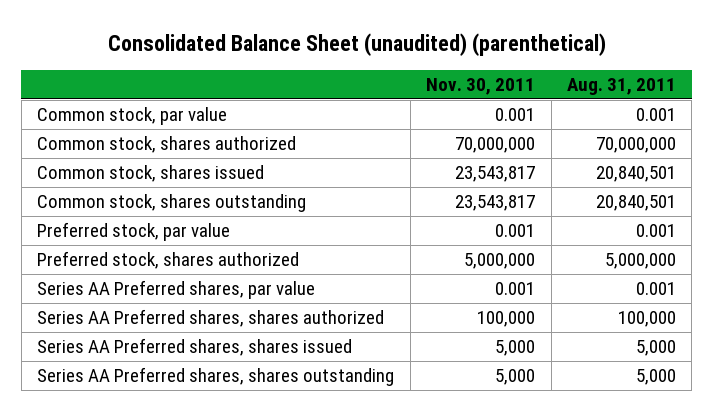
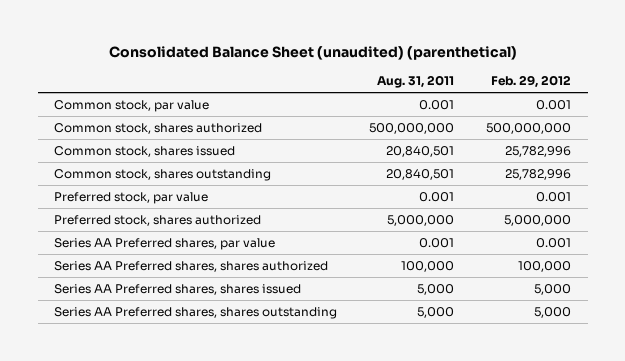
- | Nov. 30, 2011 | Aug. 31, 2011
+ | Aug. 31, 2011 | Feb. 29, 2012
- Common stock, shares authorized | 70,000,000 | 70,000,000
+ Common stock, shares authorized | 500,000,000 | 500,000,000

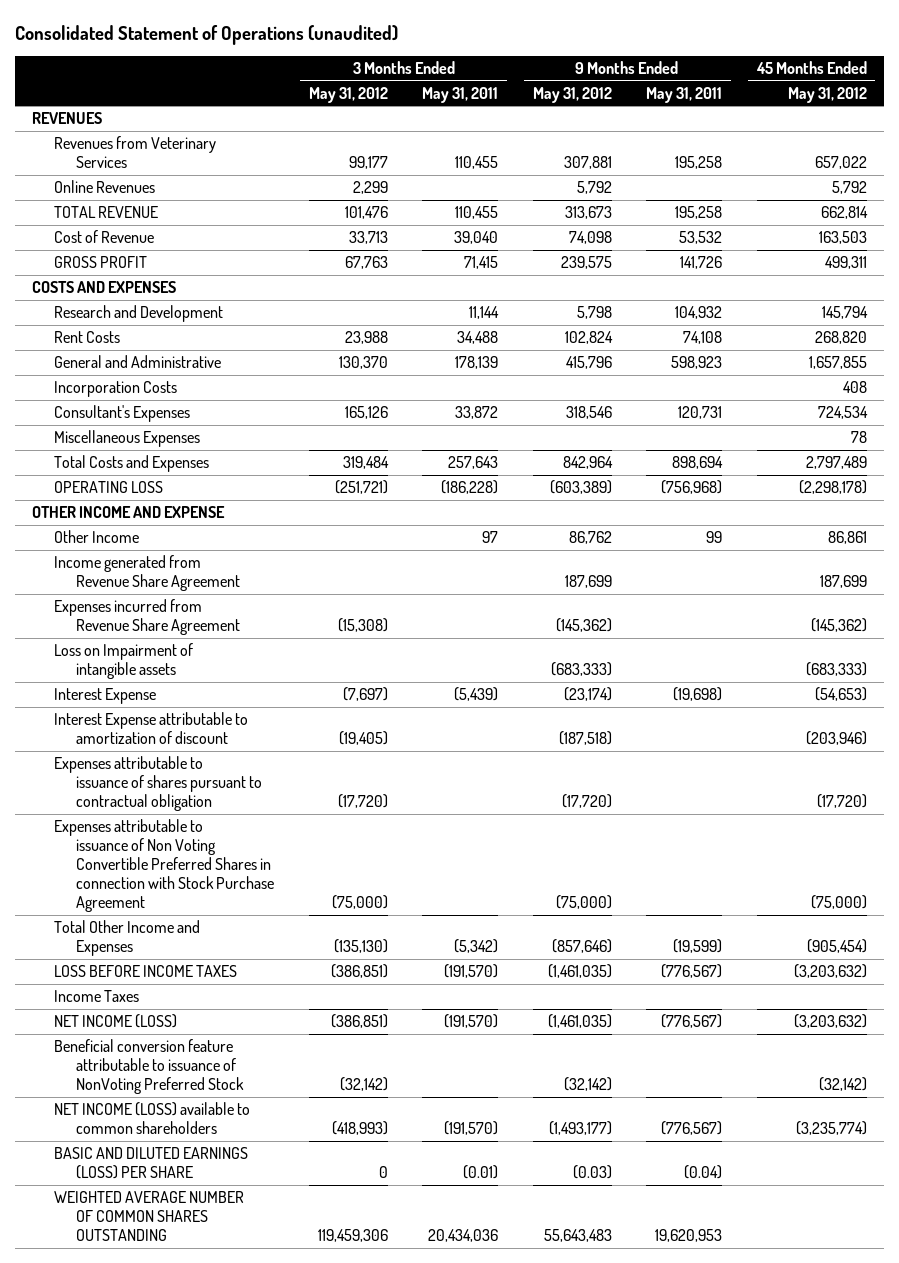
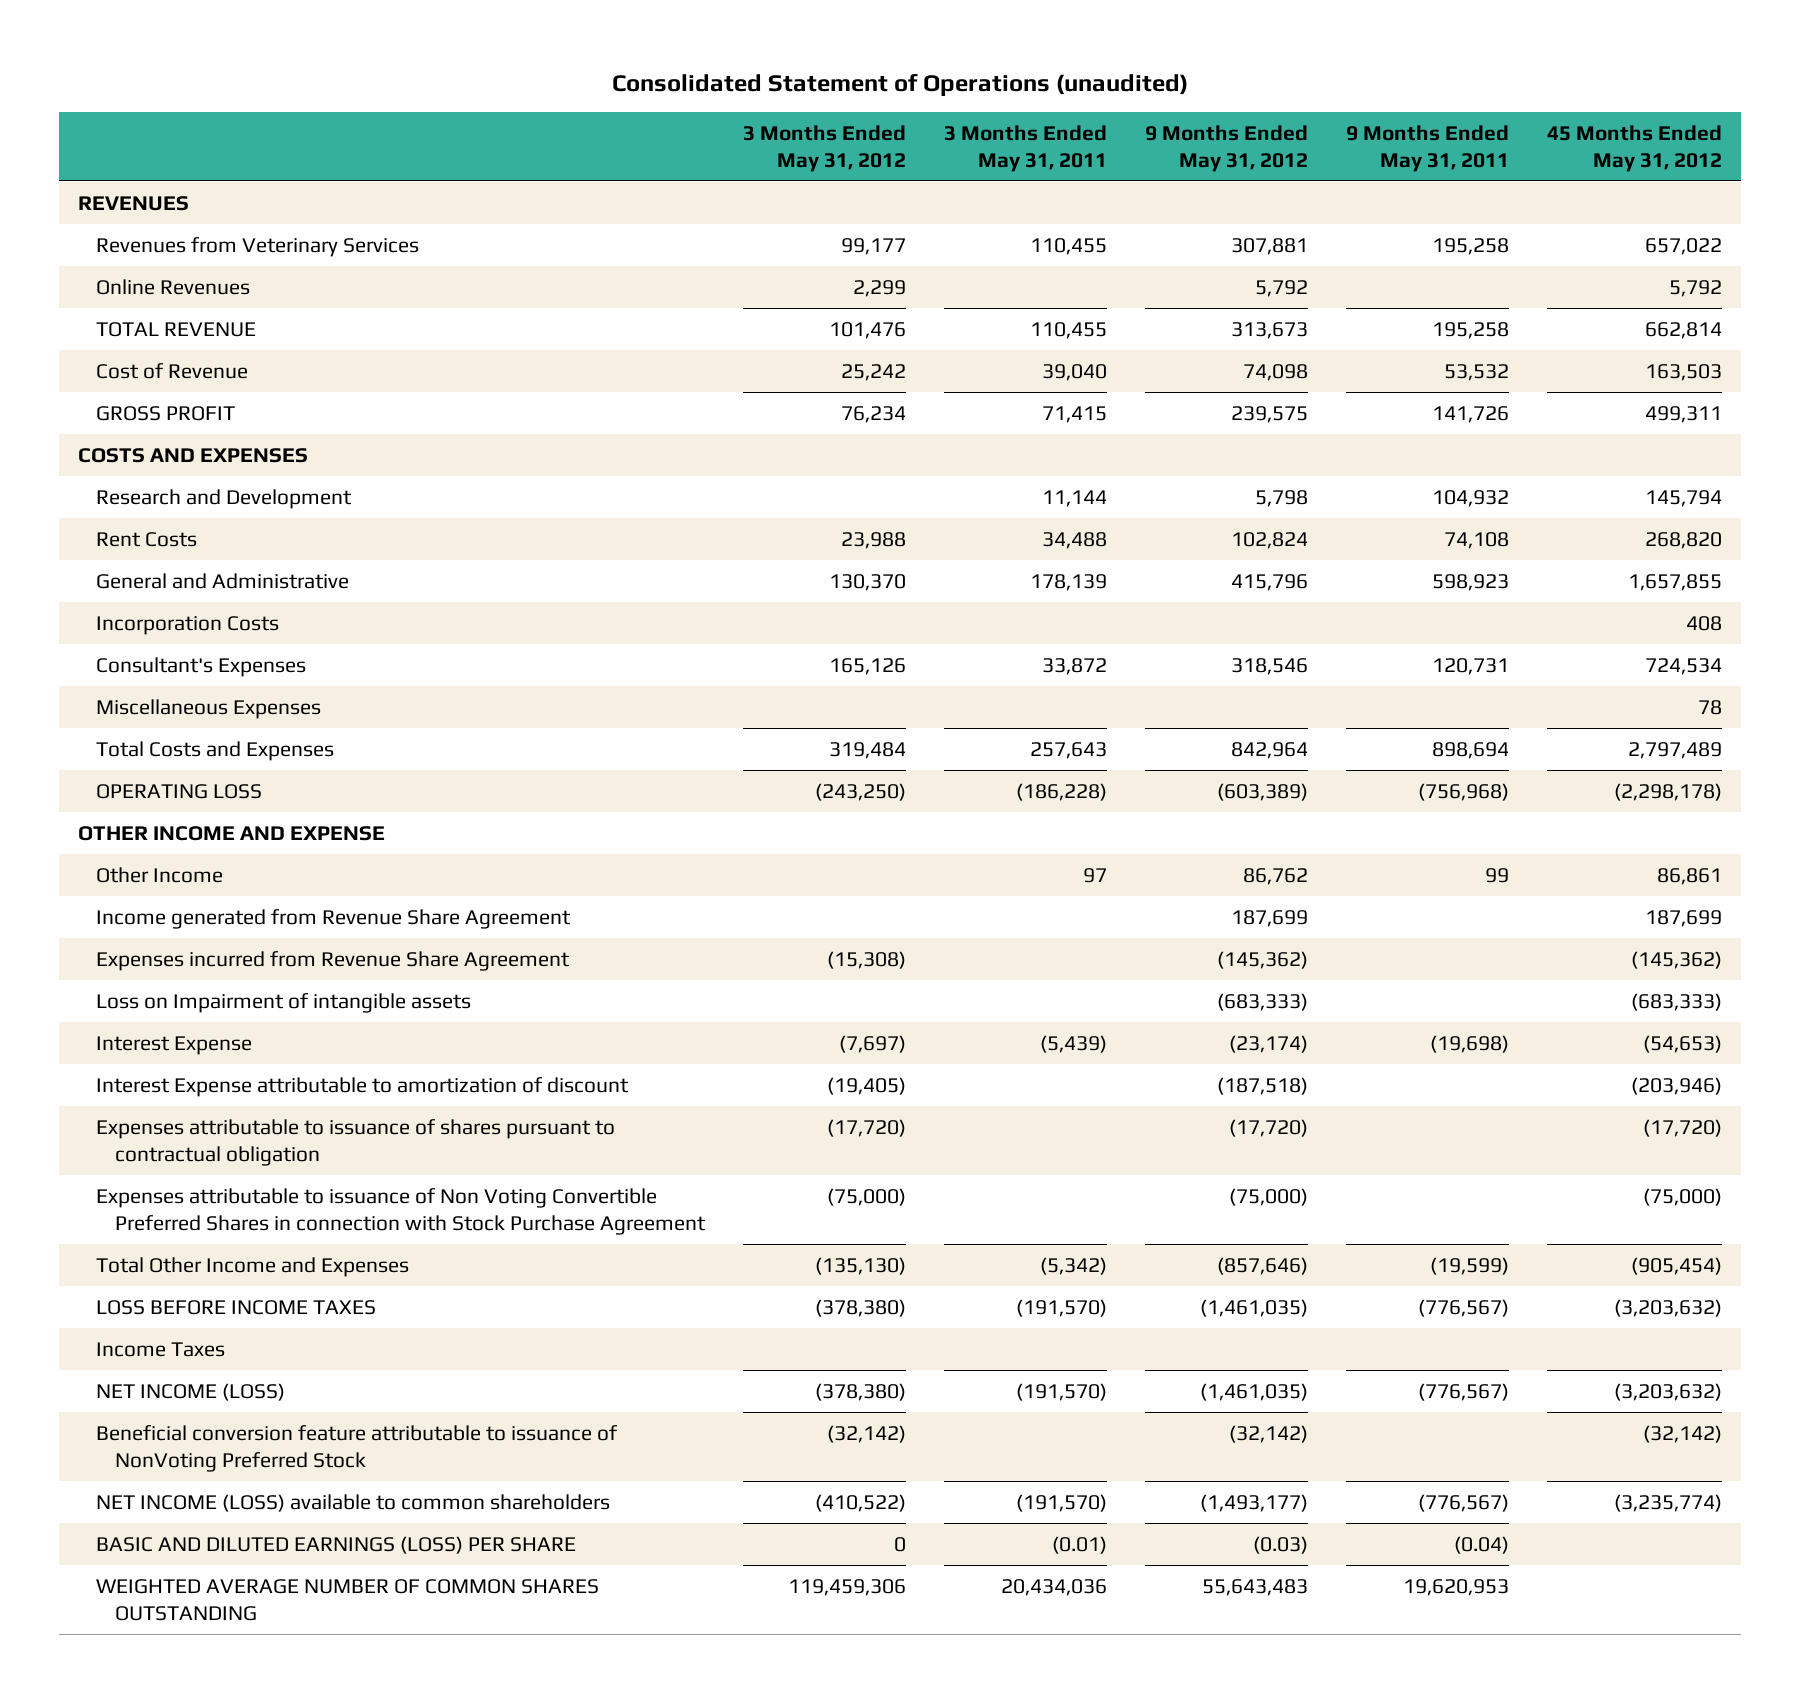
- Cost of Revenue | 33,713 | 39,040 | 74,098 | 53,532 | 163,503
- GROSS PROFIT | 67,763 | 71,415 | 239,575 | 141,726 | 499,311
+ Cost of Revenue | 25,242 | 39,040 | 74,098 | 53,532 | 163,503
+ GROSS PROFIT | 76,234 | 71,415 | 239,575 | 141,726 | 499,311
- OPERATING LOSS | (251,721) | (186,228) | (603,389) | (756,968) | (2,298,178)
+ OPERATING LOSS | (243,250) | (186,228) | (603,389) | (756,968) | (2,298,178)
- LOSS BEFORE INCOME TAXES | (386,851) | (191,570) | (1,461,035) | (776,567) | (3,203,632)
+ LOSS BEFORE INCOME TAXES | (378,380) | (191,570) | (1,461,035) | (776,567) | (3,203,632)
- NET INCOME (LOSS) | (386,851) | (191,570) | (1,461,035) | (776,567) | (3,203,632)
+ NET INCOME (LOSS) | (378,380) | (191,570) | (1,461,035) | (776,567) | (3,203,632)
- NET INCOME (LOSS) available to common shareholders | (418,993) | (191,570) | (1,493,177) | (776,567) | (3,235,774)
+ NET INCOME (LOSS) available to common shareholders | (410,522) | (191,570) | (1,493,177) | (776,567) | (3,235,774)

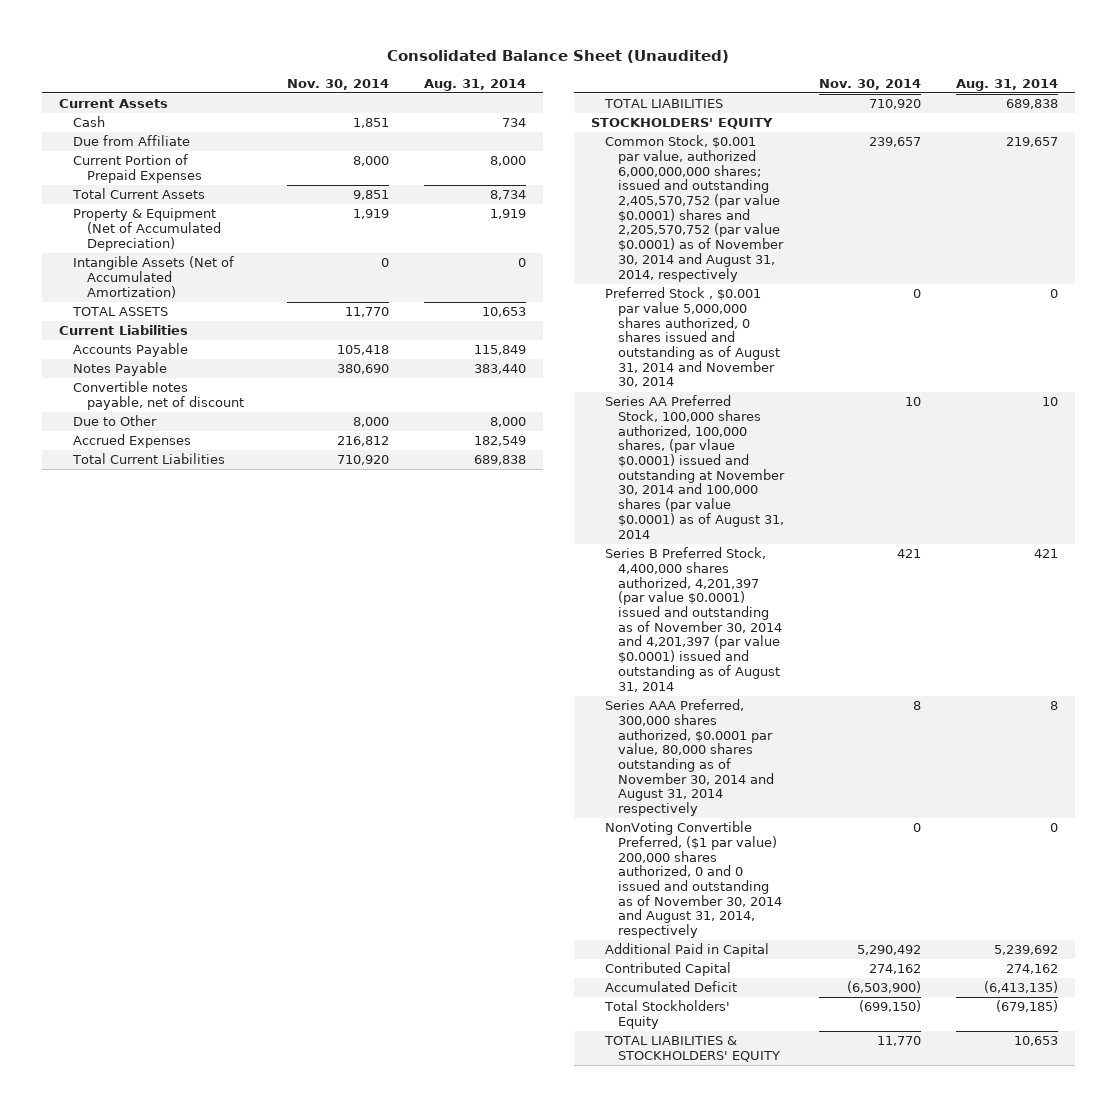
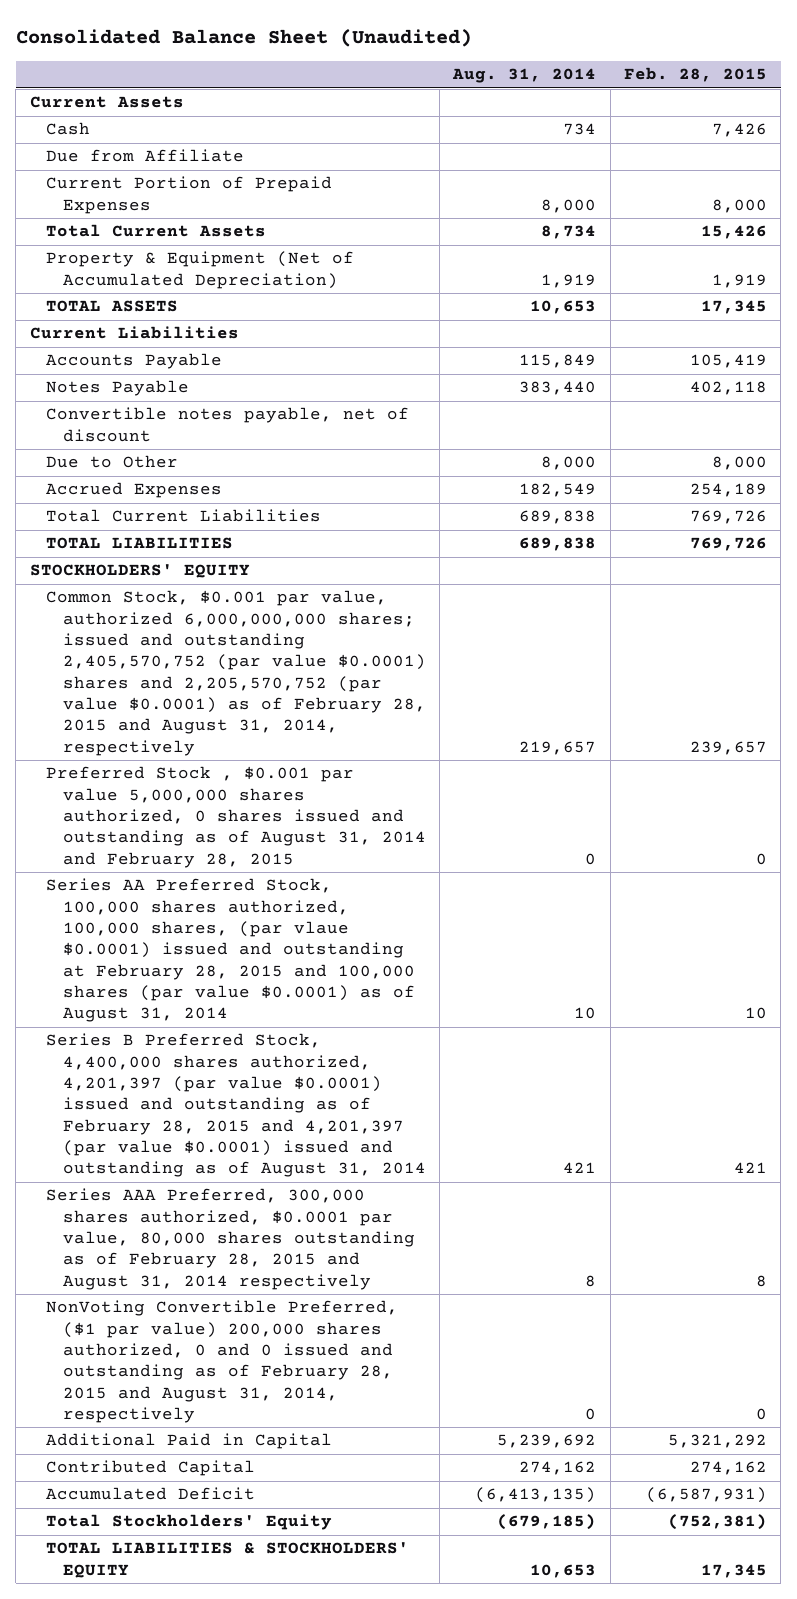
- | Nov. 30, 2014 | Aug. 31, 2014
+ | Aug. 31, 2014 | Feb. 28, 2015
- Intangible Assets (Net of Accumulated Amortization) | 0 | 0
- Common Stock, $0.001 par value, authorized 6,000,000,000 shares; issued and outstanding 2,405,570,752 (par value $0.0001) shares and 2,205,570,752 (par value $0.0001) as of November 30, 2014 and August 31, 2014, respectively | 239,657 | 219,657
- Preferred Stock , $0.001 par value 5,000,000 shares authorized, 0 shares issued and outstanding as of August 31, 2014 and November 30, 2014 | 0 | 0
- Series AA Preferred Stock, 100,000 shares authorized, 100,000 shares, (par vlaue $0.0001) issued and outstanding at November 30, 2014 and 100,000 shares (par value $0.0001) as of August 31, 2014 | 10 | 10
- Series B Preferred Stock, 4,400,000 shares authorized, 4,201,397 (par value $0.0001) issued and outstanding as of November 30, 2014 and 4,201,397 (par value $0.0001) issued and outstanding as of August 31, 2014 | 421 | 421
- Series AAA Preferred, 300,000 shares authorized, $0.0001 par value, 80,000 shares outstanding as of November 30, 2014 and August 31, 2014 respectively | 8 | 8
- NonVoting Convertible Preferred, ($1 par value) 200,000 shares authorized, 0 and 0 issued and outstanding as of November 30, 2014 and August 31, 2014, respectively | 0 | 0
+ Common Stock, $0.001 par value, authorized 6,000,000,000 shares; issued and outstanding 2,405,570,752 (par value $0.0001) shares and 2,205,570,752 (par value $0.0001) as of February 28, 2015 and August 31, 2014, respectively | 219,657 | 239,657
+ Preferred Stock , $0.001 par value 5,000,000 shares authorized, 0 shares issued and outstanding as of August 31, 2014 and February 28, 2015 | 0 | 0
+ Series AA Preferred Stock, 100,000 shares authorized, 100,000 shares, (par vlaue $0.0001) issued and outstanding at February 28, 2015 and 100,000 shares (par value $0.0001) as of August 31, 2014 | 10 | 10
+ Series B Preferred Stock, 4,400,000 shares authorized, 4,201,397 (par value $0.0001) issued and outstanding as of February 28, 2015 and 4,201,397 (par value $0.0001) issued and outstanding as of August 31, 2014 | 421 | 421
+ Series AAA Preferred, 300,000 shares authorized, $0.0001 par value, 80,000 shares outstanding as of February 28, 2015 and August 31, 2014 respectively | 8 | 8
+ NonVoting Convertible Preferred, ($1 par value) 200,000 shares authorized, 0 and 0 issued and outstanding as of February 28, 2015 and August 31, 2014, respectively | 0 | 0

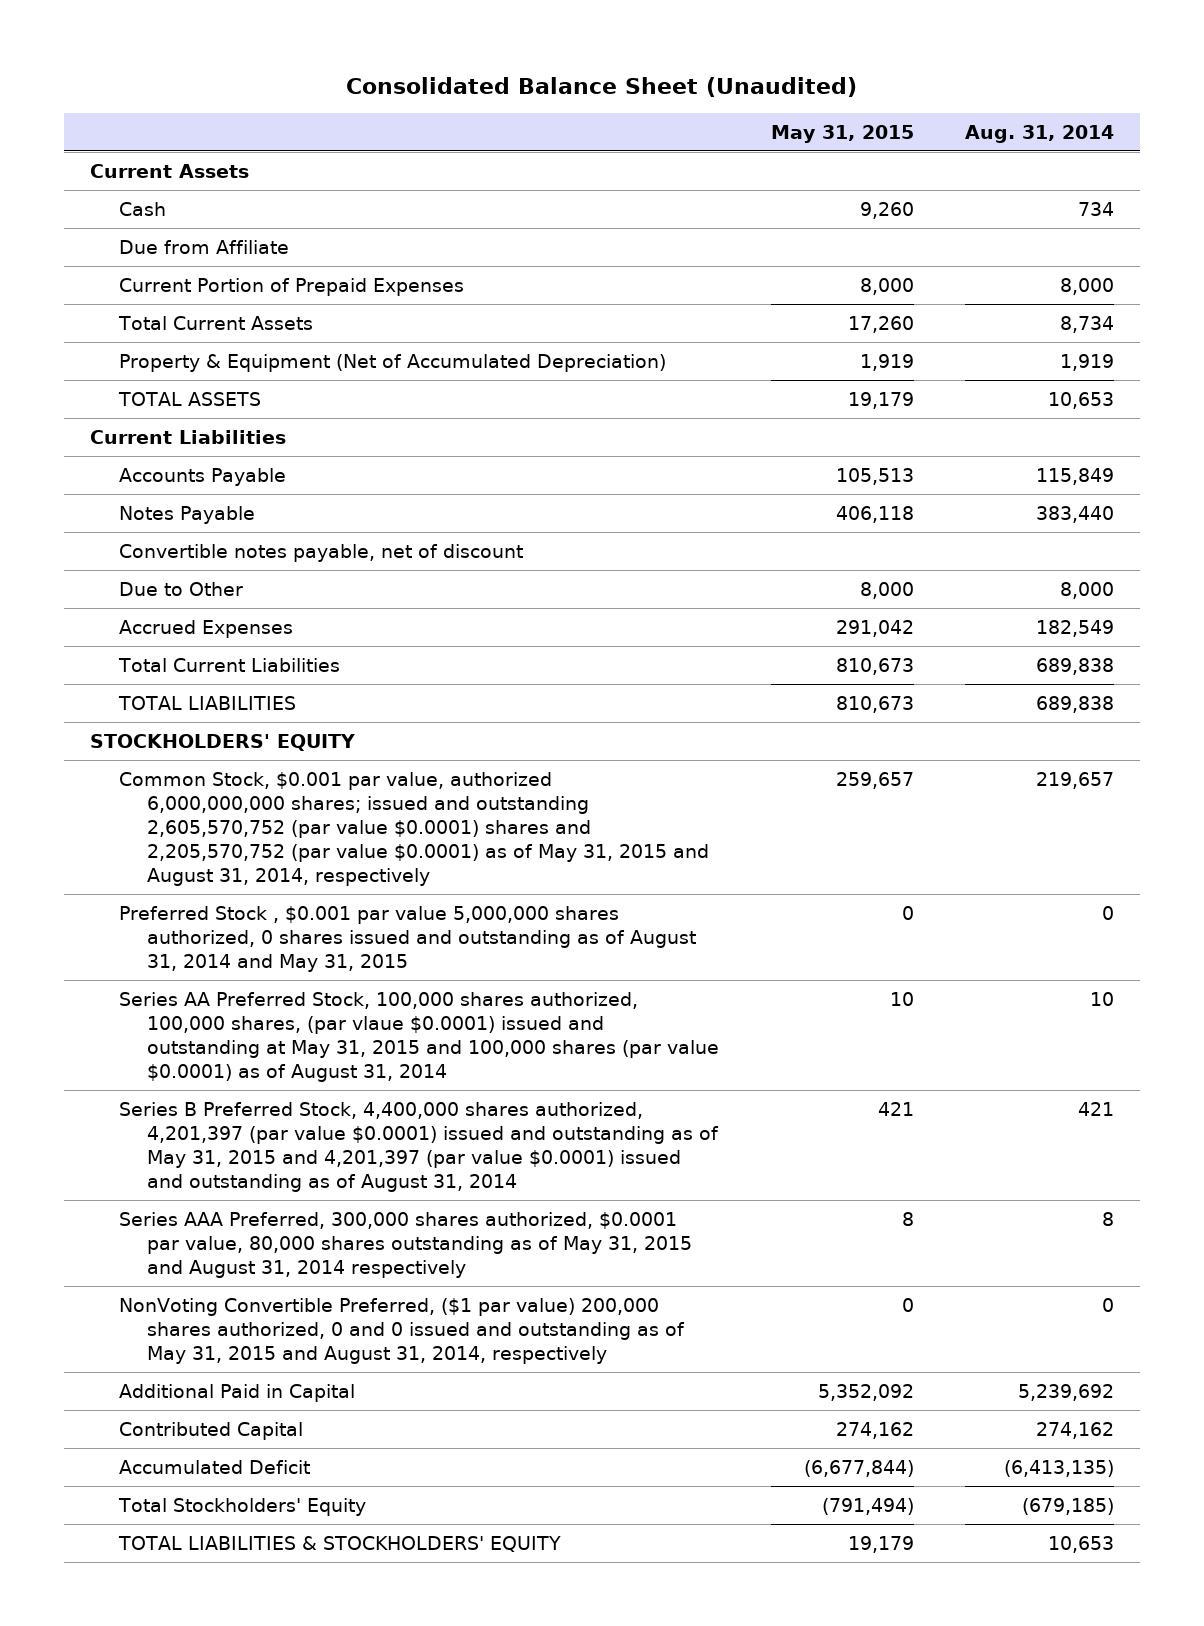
- | Aug. 31, 2014 | Feb. 28, 2015
+ | May 31, 2015 | Aug. 31, 2014
- Common Stock, $0.001 par value, authorized 6,000,000,000 shares; issued and outstanding 2,405,570,752 (par value $0.0001) shares and 2,205,570,752 (par value $0.0001) as of February 28, 2015 and August 31, 2014, respectively | 219,657 | 239,657
- Preferred Stock , $0.001 par value 5,000,000 shares authorized, 0 shares issued and outstanding as of August 31, 2014 and February 28, 2015 | 0 | 0
- Series AA Preferred Stock, 100,000 shares authorized, 100,000 shares, (par vlaue $0.0001) issued and outstanding at February 28, 2015 and 100,000 shares (par value $0.0001) as of August 31, 2014 | 10 | 10
- Series B Preferred Stock, 4,400,000 shares authorized, 4,201,397 (par value $0.0001) issued and outstanding as of February 28, 2015 and 4,201,397 (par value $0.0001) issued and outstanding as of August 31, 2014 | 421 | 421
- Series AAA Preferred, 300,000 shares authorized, $0.0001 par value, 80,000 shares outstanding as of February 28, 2015 and August 31, 2014 respectively | 8 | 8
- NonVoting Convertible Preferred, ($1 par value) 200,000 shares authorized, 0 and 0 issued and outstanding as of February 28, 2015 and August 31, 2014, respectively | 0 | 0
+ Common Stock, $0.001 par value, authorized 6,000,000,000 shares; issued and outstanding 2,605,570,752 (par value $0.0001) shares and 2,205,570,752 (par value $0.0001) as of May 31, 2015 and August 31, 2014, respectively | 259,657 | 219,657
+ Preferred Stock , $0.001 par value 5,000,000 shares authorized, 0 shares issued and outstanding as of August 31, 2014 and May 31, 2015 | 0 | 0
+ Series AA Preferred Stock, 100,000 shares authorized, 100,000 shares, (par vlaue $0.0001) issued and outstanding at May 31, 2015 and 100,000 shares (par value $0.0001) as of August 31, 2014 | 10 | 10
+ Series B Preferred Stock, 4,400,000 shares authorized, 4,201,397 (par value $0.0001) issued and outstanding as of May 31, 2015 and 4,201,397 (par value $0.0001) issued and outstanding as of August 31, 2014 | 421 | 421
+ Series AAA Preferred, 300,000 shares authorized, $0.0001 par value, 80,000 shares outstanding as of May 31, 2015 and August 31, 2014 respectively | 8 | 8
+ NonVoting Convertible Preferred, ($1 par value) 200,000 shares authorized, 0 and 0 issued and outstanding as of May 31, 2015 and August 31, 2014, respectively | 0 | 0

